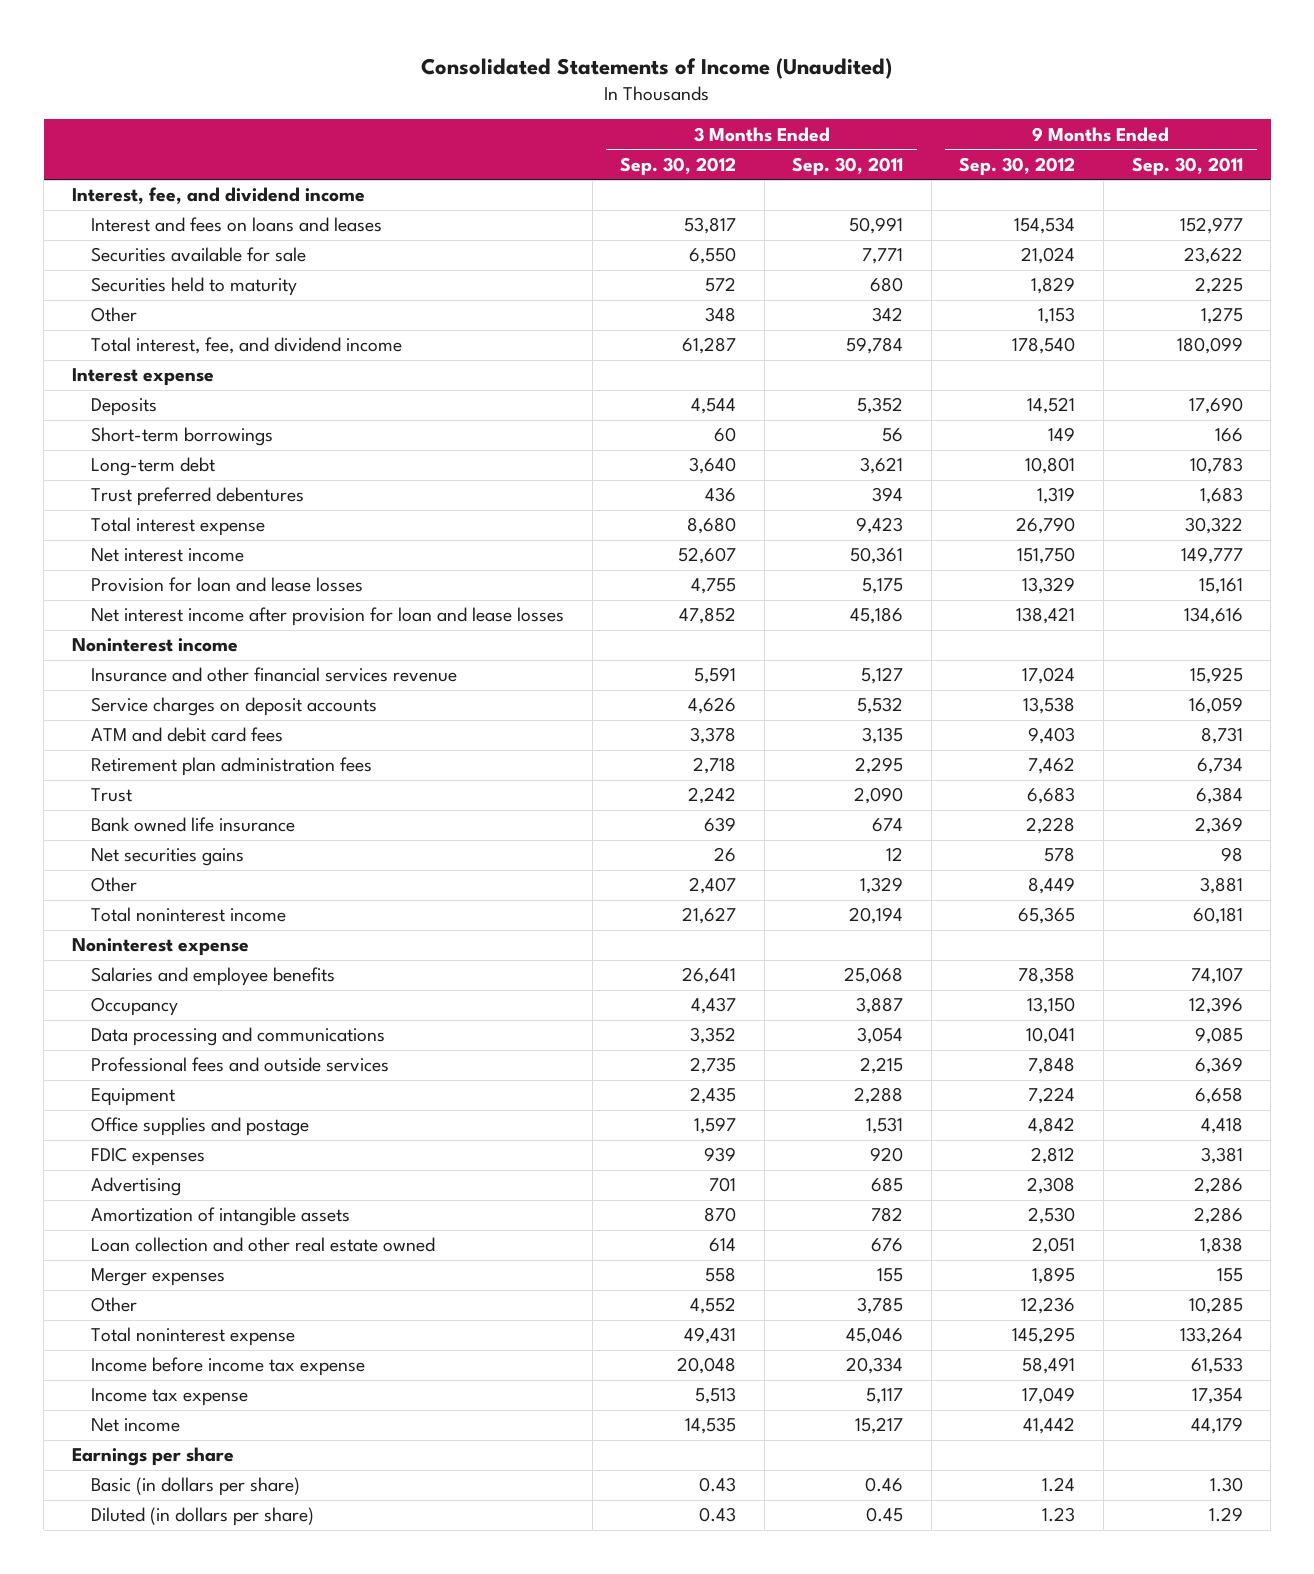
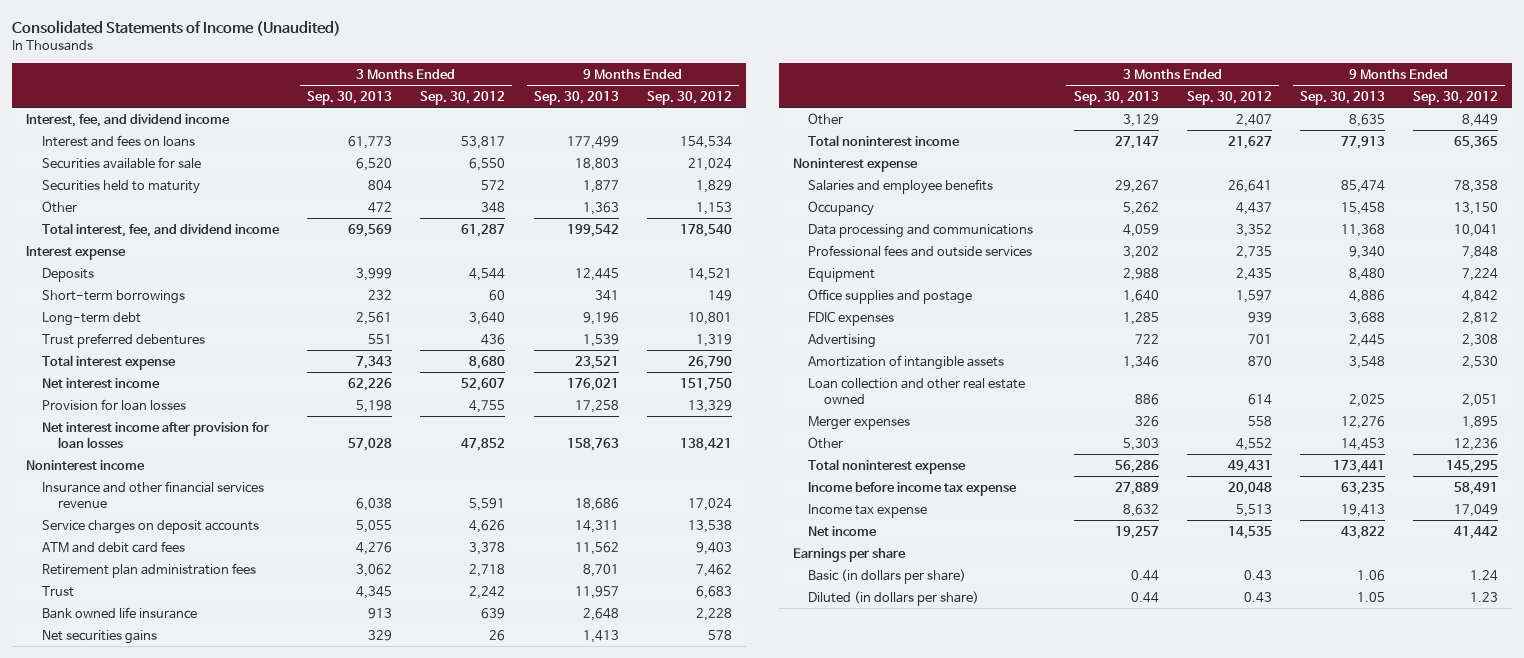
- | 3 Months Ended Sep. 30, 2012 | 3 Months Ended Sep. 30, 2011 | 9 Months Ended Sep. 30, 2012 | 9 Months Ended Sep. 30, 2011
+ | 3 Months Ended Sep. 30, 2013 | 3 Months Ended Sep. 30, 2012 | 9 Months Ended Sep. 30, 2013 | 9 Months Ended Sep. 30, 2012
- Interest and fees on loans and leases | 53,817 | 50,991 | 154,534 | 152,977
+ Interest and fees on loans | 61,773 | 53,817 | 177,499 | 154,534
- Provision for loan and lease losses | 4,755 | 5,175 | 13,329 | 15,161
- Net interest income after provision for loan and lease losses | 47,852 | 45,186 | 138,421 | 134,616
+ Provision for loan losses | 5,198 | 4,755 | 17,258 | 13,329
+ Net interest income after provision for loan losses | 57,028 | 47,852 | 158,763 | 138,421

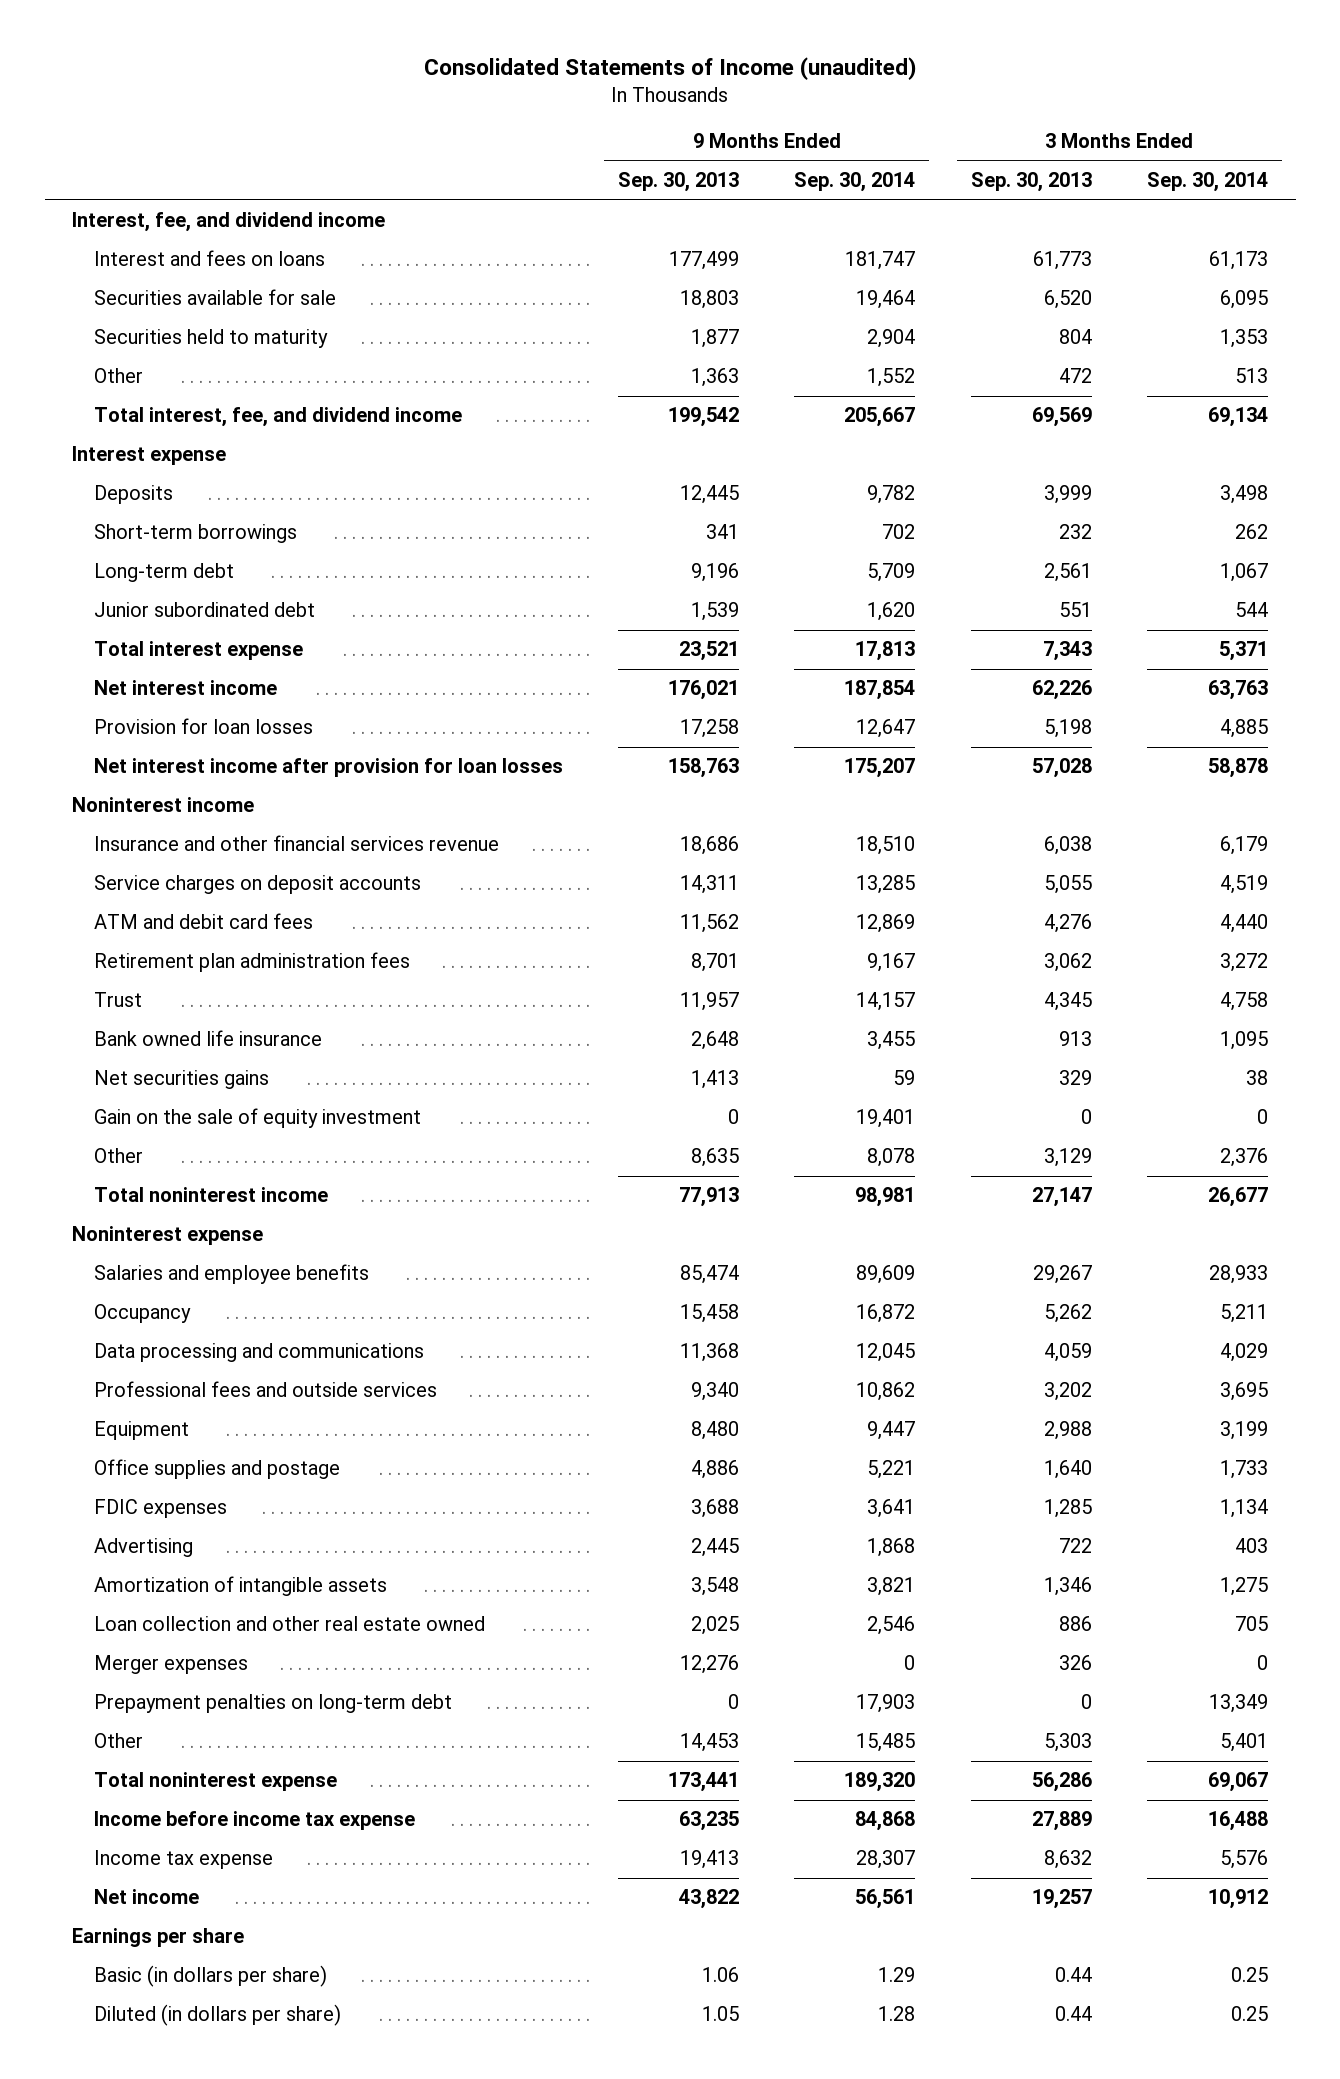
- Consolidated Statements of Income (Unaudited)
+ Consolidated Statements of Income (unaudited)
- | 3 Months Ended Sep. 30, 2013 | 3 Months Ended Sep. 30, 2012 | 9 Months Ended Sep. 30, 2013 | 9 Months Ended Sep. 30, 2012
+ | 9 Months Ended Sep. 30, 2013 | 9 Months Ended Sep. 30, 2014 | 3 Months Ended Sep. 30, 2013 | 3 Months Ended Sep. 30, 2014
- Trust preferred debentures | 551 | 436 | 1,539 | 1,319
+ Junior subordinated debt | 1,539 | 1,620 | 551 | 544
+ Gain on the sale of equity investment | 0 | 19,401 | 0 | 0
+ Prepayment penalties on long-term debt | 0 | 17,903 | 0 | 13,349

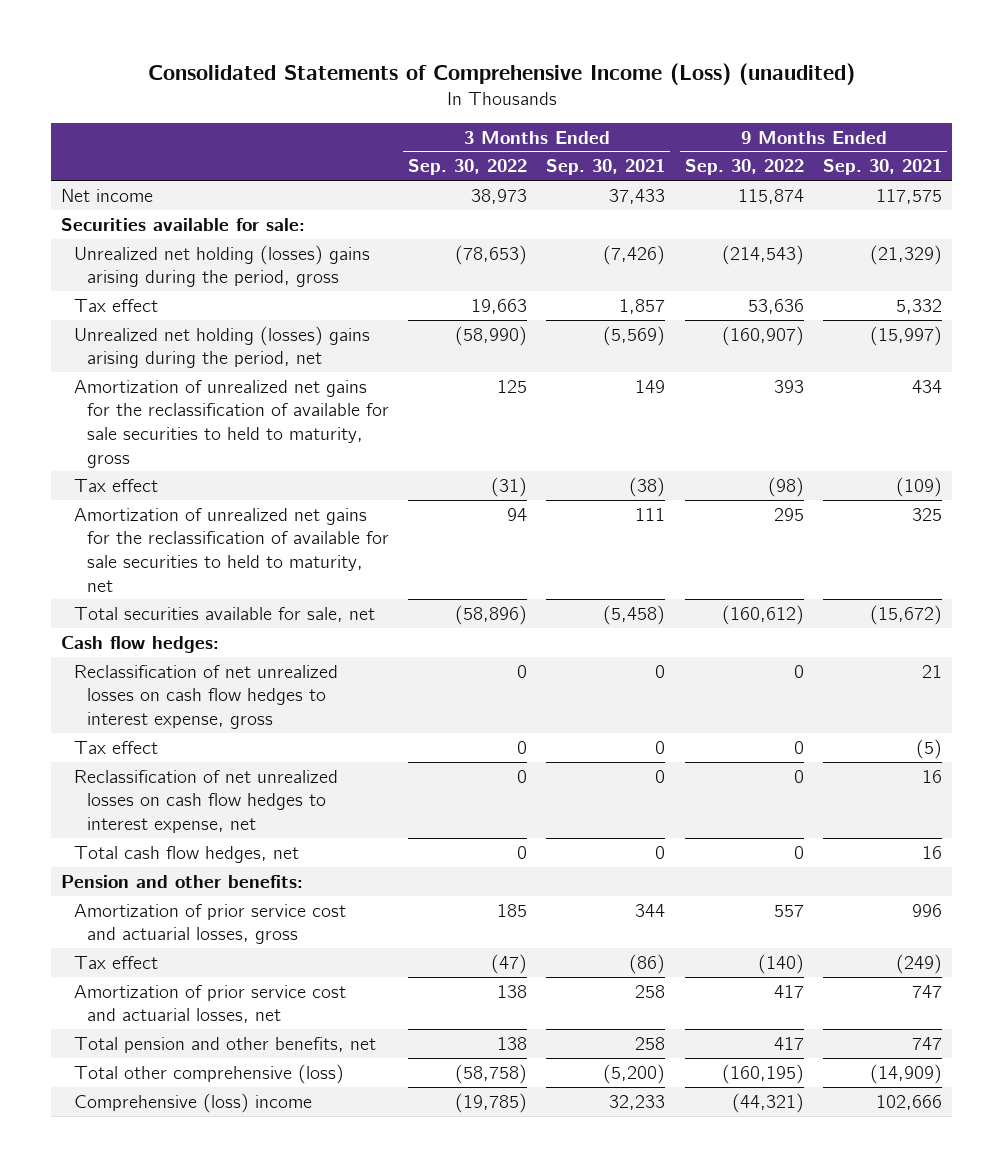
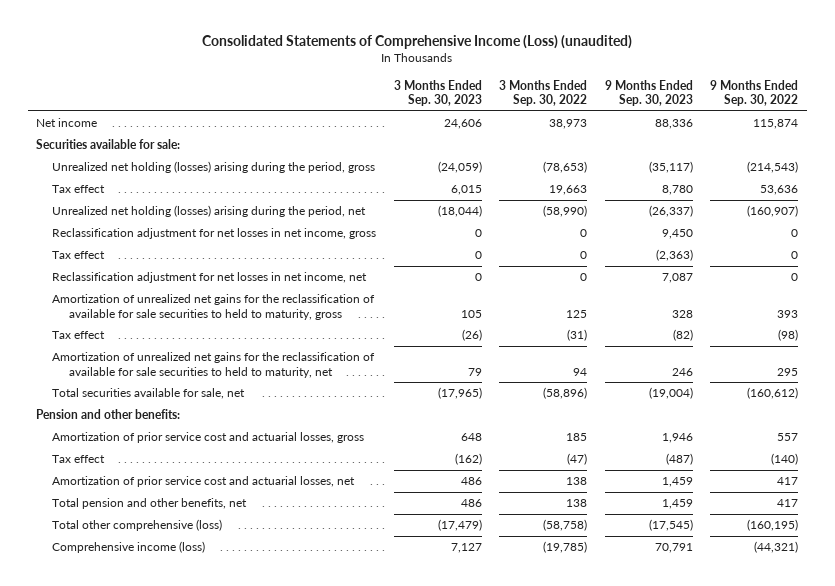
- | 3 Months Ended Sep. 30, 2022 | 3 Months Ended Sep. 30, 2021 | 9 Months Ended Sep. 30, 2022 | 9 Months Ended Sep. 30, 2021
+ | 3 Months Ended Sep. 30, 2023 | 3 Months Ended Sep. 30, 2022 | 9 Months Ended Sep. 30, 2023 | 9 Months Ended Sep. 30, 2022
- Unrealized net holding (losses) gains arising during the period, gross | (78,653) | (7,426) | (214,543) | (21,329)
+ Unrealized net holding (losses) arising during the period, gross | (24,059) | (78,653) | (35,117) | (214,543)
- Unrealized net holding (losses) gains arising during the period, net | (58,990) | (5,569) | (160,907) | (15,997)
+ Unrealized net holding (losses) arising during the period, net | (18,044) | (58,990) | (26,337) | (160,907)
+ Reclassification adjustment for net losses in net income, gross | 0 | 0 | 9,450 | 0
moved up: Tax effect | 0 | 0 | (2,363) | 0
+ Reclassification adjustment for net losses in net income, net | 0 | 0 | 7,087 | 0
- Cash flow hedges:
- Reclassification of net unrealized losses on cash flow hedges to interest expense, gross | 0 | 0 | 0 | 21
- Reclassification of net unrealized losses on cash flow hedges to interest expense, net | 0 | 0 | 0 | 16
- Total cash flow hedges, net | 0 | 0 | 0 | 16
- Comprehensive (loss) income | (19,785) | 32,233 | (44,321) | 102,666
+ Comprehensive income (loss) | 7,127 | (19,785) | 70,791 | (44,321)

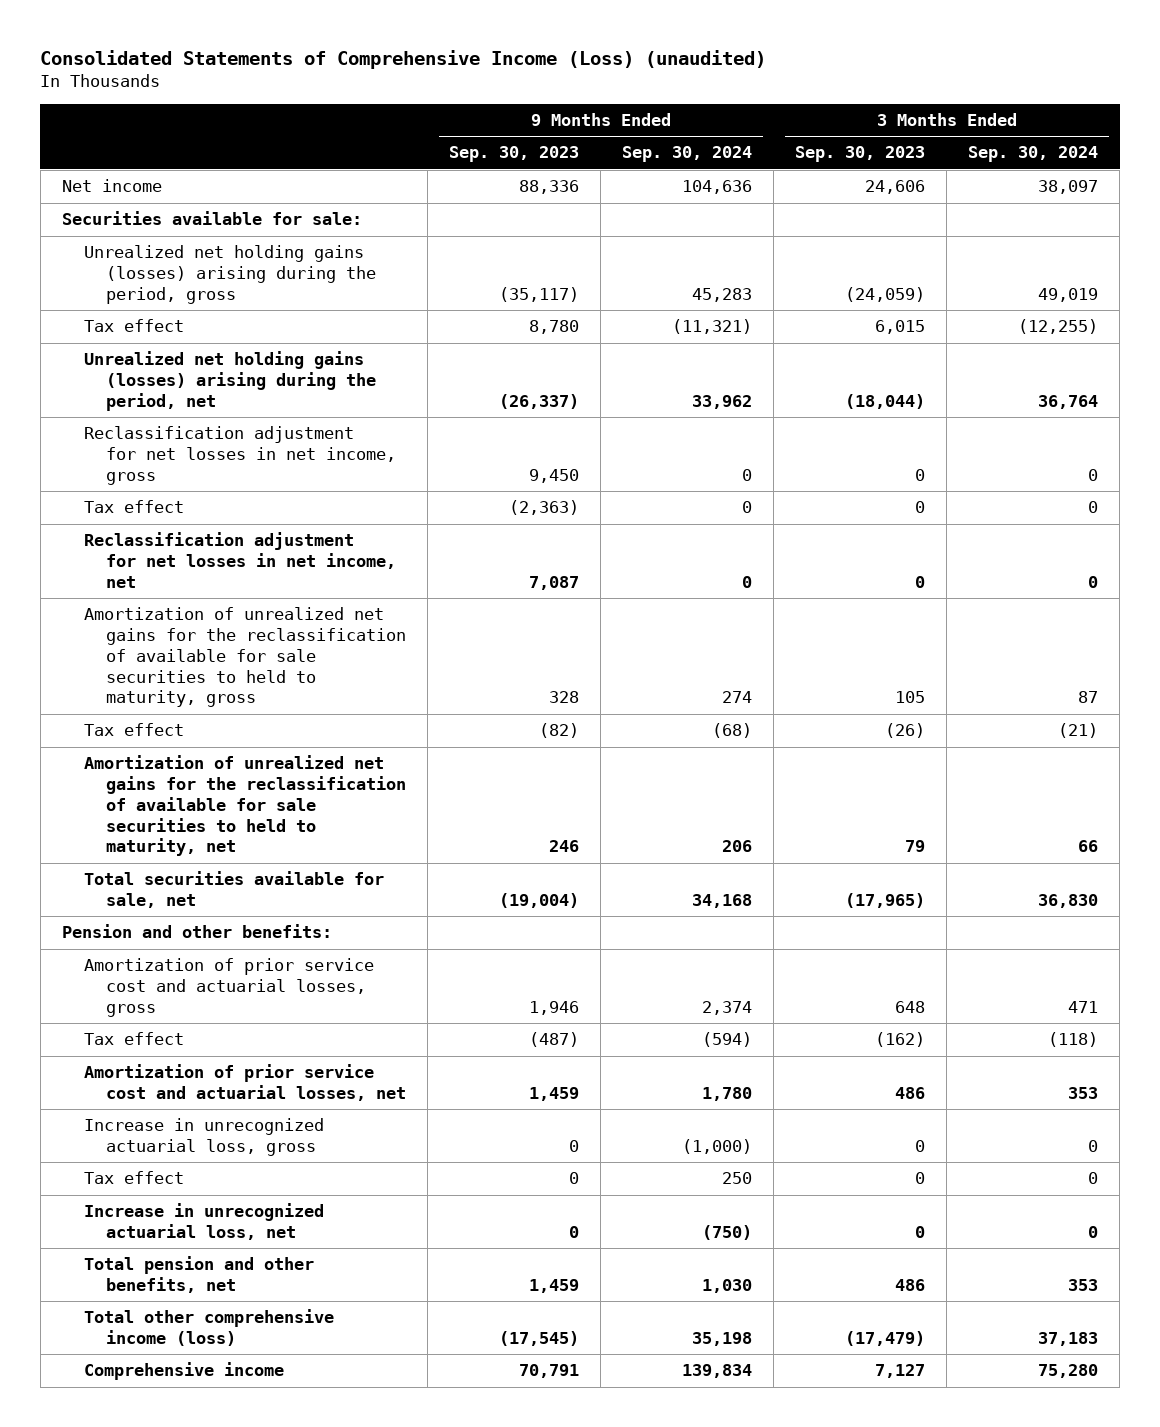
- | 3 Months Ended Sep. 30, 2023 | 3 Months Ended Sep. 30, 2022 | 9 Months Ended Sep. 30, 2023 | 9 Months Ended Sep. 30, 2022
+ | 9 Months Ended Sep. 30, 2023 | 9 Months Ended Sep. 30, 2024 | 3 Months Ended Sep. 30, 2023 | 3 Months Ended Sep. 30, 2024
- Unrealized net holding (losses) arising during the period, gross | (24,059) | (78,653) | (35,117) | (214,543)
+ Unrealized net holding gains (losses) arising during the period, gross | (35,117) | 45,283 | (24,059) | 49,019
- Unrealized net holding (losses) arising during the period, net | (18,044) | (58,990) | (26,337) | (160,907)
+ Unrealized net holding gains (losses) arising during the period, net | (26,337) | 33,962 | (18,044) | 36,764
+ Increase in unrecognized actuarial loss, gross | 0 | (1,000) | 0 | 0
+ Tax effect | 0 | 250 | 0 | 0
+ Increase in unrecognized actuarial loss, net | 0 | (750) | 0 | 0
- Total other comprehensive (loss) | (17,479) | (58,758) | (17,545) | (160,195)
- Comprehensive income (loss) | 7,127 | (19,785) | 70,791 | (44,321)
+ Total other comprehensive income (loss) | (17,545) | 35,198 | (17,479) | 37,183
+ Comprehensive income | 70,791 | 139,834 | 7,127 | 75,280

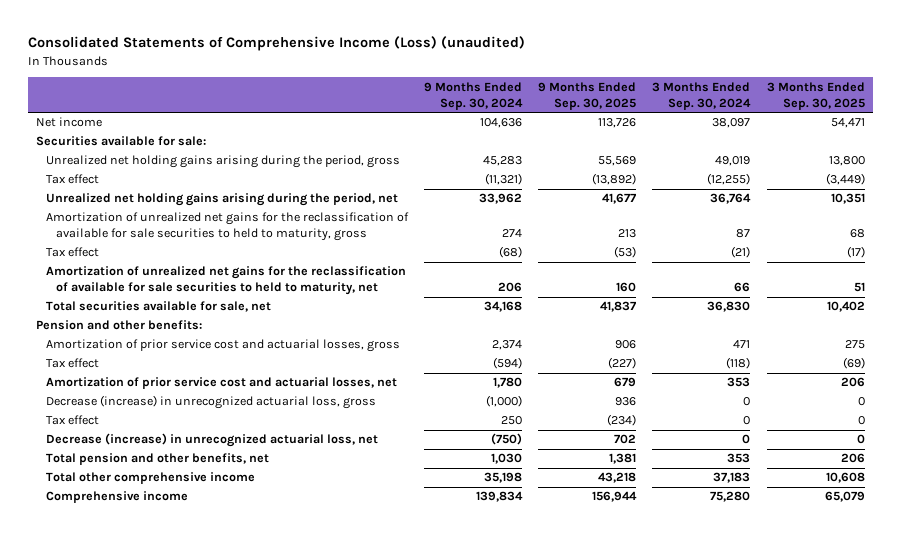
- | 9 Months Ended Sep. 30, 2023 | 9 Months Ended Sep. 30, 2024 | 3 Months Ended Sep. 30, 2023 | 3 Months Ended Sep. 30, 2024
+ | 9 Months Ended Sep. 30, 2024 | 9 Months Ended Sep. 30, 2025 | 3 Months Ended Sep. 30, 2024 | 3 Months Ended Sep. 30, 2025
- Unrealized net holding gains (losses) arising during the period, gross | (35,117) | 45,283 | (24,059) | 49,019
+ Unrealized net holding gains arising during the period, gross | 45,283 | 55,569 | 49,019 | 13,800
- Unrealized net holding gains (losses) arising during the period, net | (26,337) | 33,962 | (18,044) | 36,764
- Reclassification adjustment for net losses in net income, gross | 9,450 | 0 | 0 | 0
- Tax effect | (2,363) | 0 | 0 | 0
- Reclassification adjustment for net losses in net income, net | 7,087 | 0 | 0 | 0
+ Unrealized net holding gains arising during the period, net | 33,962 | 41,677 | 36,764 | 10,351
- Increase in unrecognized actuarial loss, gross | 0 | (1,000) | 0 | 0
+ Decrease (increase) in unrecognized actuarial loss, gross | (1,000) | 936 | 0 | 0
- Increase in unrecognized actuarial loss, net | 0 | (750) | 0 | 0
+ Decrease (increase) in unrecognized actuarial loss, net | (750) | 702 | 0 | 0
- Total other comprehensive income (loss) | (17,545) | 35,198 | (17,479) | 37,183
+ Total other comprehensive income | 35,198 | 43,218 | 37,183 | 10,608

